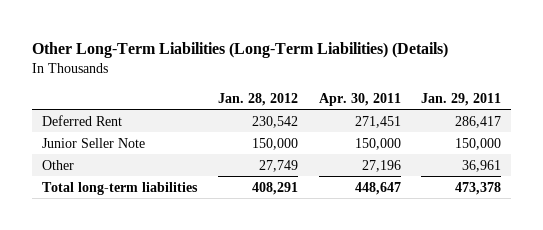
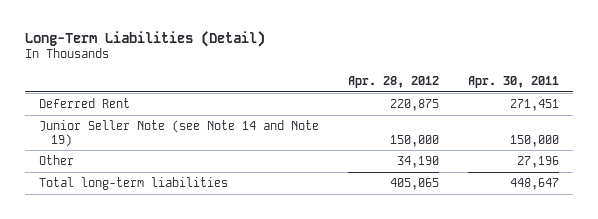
- Other Long-Term Liabilities (Long-Term Liabilities) (Details)
+ Long-Term Liabilities (Detail)
- | Jan. 28, 2012 | Apr. 30, 2011 | Jan. 29, 2011
+ | Apr. 28, 2012 | Apr. 30, 2011
- Junior Seller Note | 150,000 | 150,000 | 150,000
+ Junior Seller Note (see Note 14 and Note 19) | 150,000 | 150,000

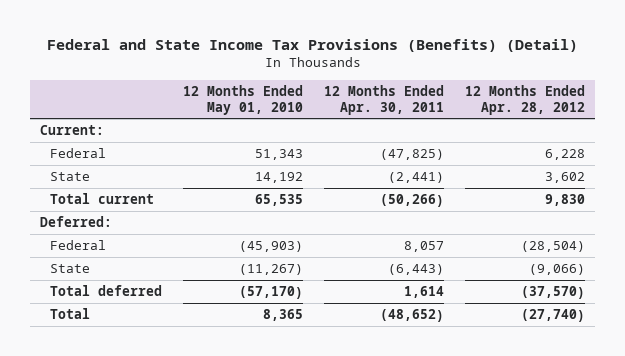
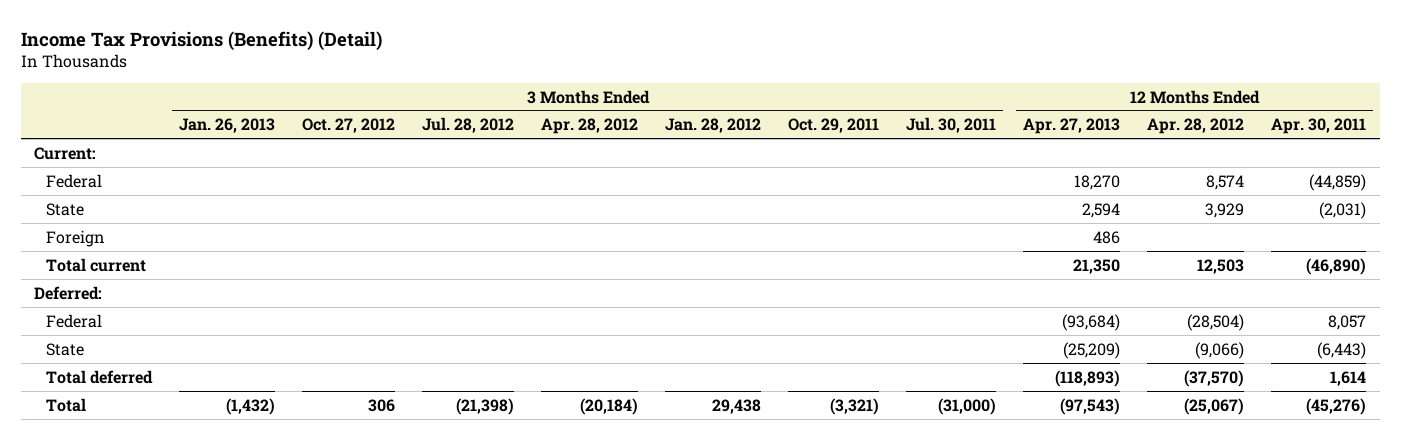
- Federal and State Income Tax Provisions (Benefits) (Detail)
+ Income Tax Provisions (Benefits) (Detail)
- | 12 Months Ended May 01, 2010 | 12 Months Ended Apr. 30, 2011 | 12 Months Ended Apr. 28, 2012
+ | 3 Months Ended Jan. 26, 2013 | 3 Months Ended Oct. 27, 2012 | 3 Months Ended Jul. 28, 2012 | 3 Months Ended Apr. 28, 2012 | 3 Months Ended Jan. 28, 2012 | 3 Months Ended Oct. 29, 2011 | 3 Months Ended Jul. 30, 2011 | 12 Months Ended Apr. 27, 2013 | 12 Months Ended Apr. 28, 2012 | 12 Months Ended Apr. 30, 2011
- Federal | 51,343 | (47,825) | 6,228
- State | 14,192 | (2,441) | 3,602
- Total current | 65,535 | (50,266) | 9,830
+ Federal | | | | | | | | 18,270 | 8,574 | (44,859)
+ State | | | | | | | | 2,594 | 3,929 | (2,031)
+ Foreign | | | | | | | | 486 | |
+ Total current | | | | | | | | 21,350 | 12,503 | (46,890)
- Total | 8,365 | (48,652) | (27,740)
+ Total | (1,432) | 306 | (21,398) | (20,184) | 29,438 | (3,321) | (31,000) | (97,543) | (25,067) | (45,276)

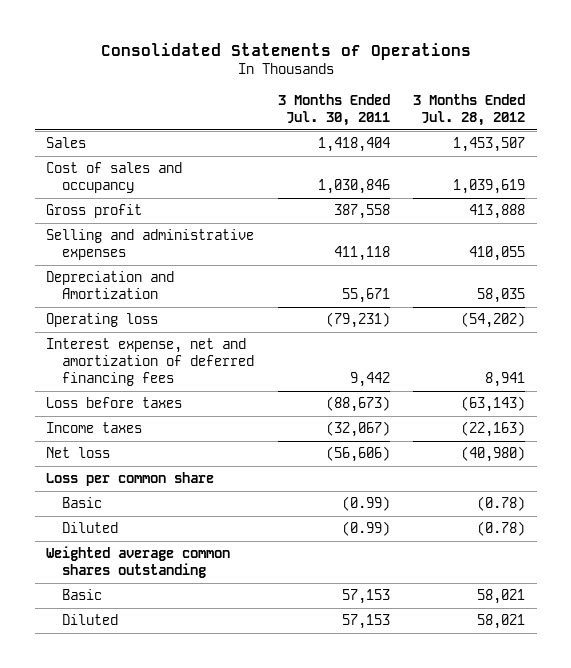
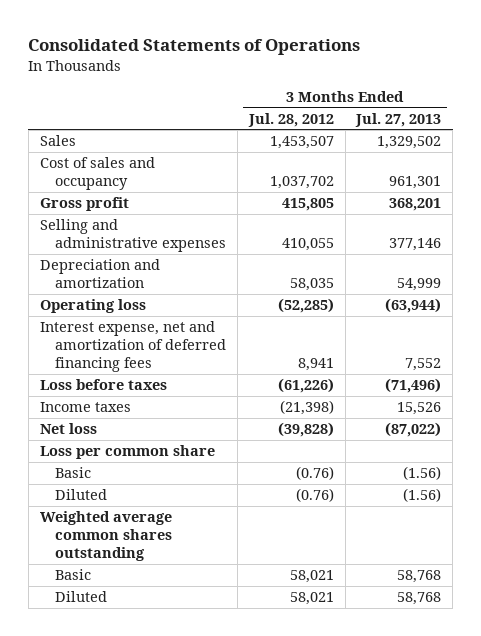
- | 3 Months Ended Jul. 30, 2011 | 3 Months Ended Jul. 28, 2012
+ | 3 Months Ended Jul. 28, 2012 | 3 Months Ended Jul. 27, 2013
- Cost of sales and occupancy | 1,030,846 | 1,039,619
- Gross profit | 387,558 | 413,888
+ Cost of sales and occupancy | 1,037,702 | 961,301
+ Gross profit | 415,805 | 368,201
- Depreciation and Amortization | 55,671 | 58,035
- Operating loss | (79,231) | (54,202)
+ Depreciation and amortization | 58,035 | 54,999
+ Operating loss | (52,285) | (63,944)
- Loss before taxes | (88,673) | (63,143)
- Income taxes | (32,067) | (22,163)
- Net loss | (56,606) | (40,980)
+ Loss before taxes | (61,226) | (71,496)
+ Income taxes | (21,398) | 15,526
+ Net loss | (39,828) | (87,022)
- Basic | (0.99) | (0.78)
- Diluted | (0.99) | (0.78)
+ Basic | (0.76) | (1.56)
+ Diluted | (0.76) | (1.56)

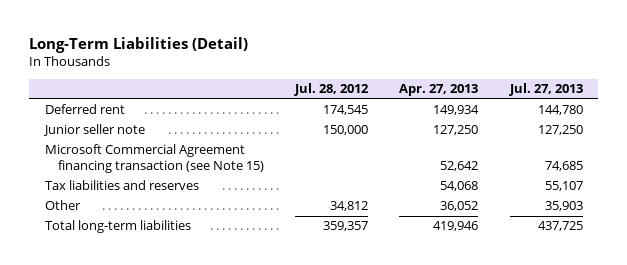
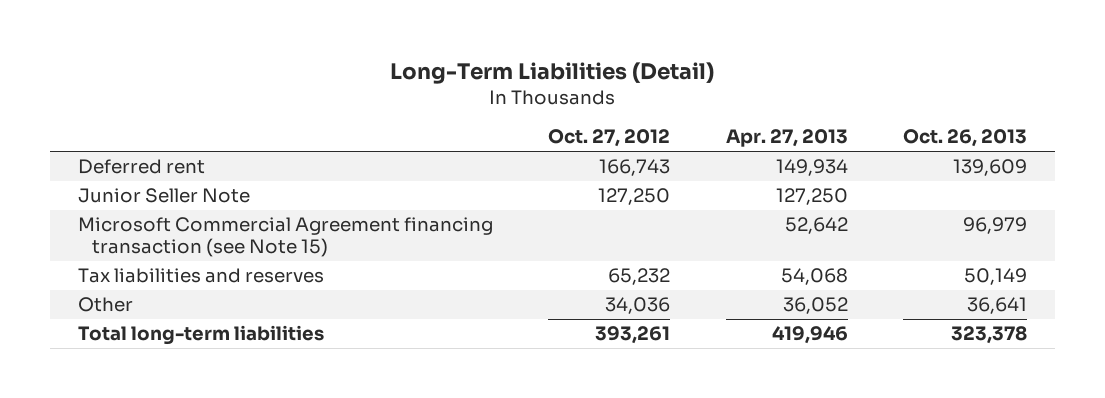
- | Jul. 28, 2012 | Apr. 27, 2013 | Jul. 27, 2013
+ | Oct. 27, 2012 | Apr. 27, 2013 | Oct. 26, 2013
- Junior seller note | 150,000 | 127,250 | 127,250
+ Junior Seller Note | 127,250 | 127,250 |

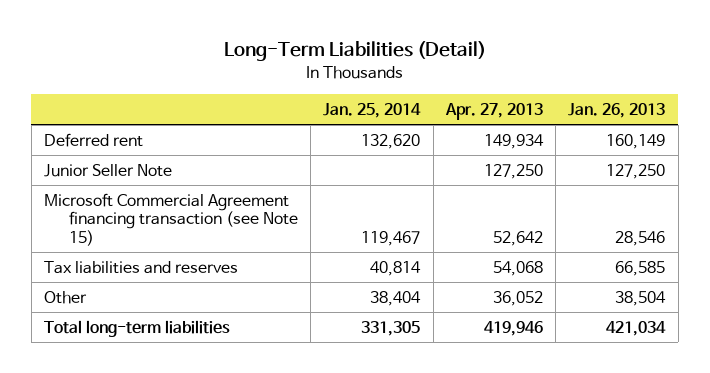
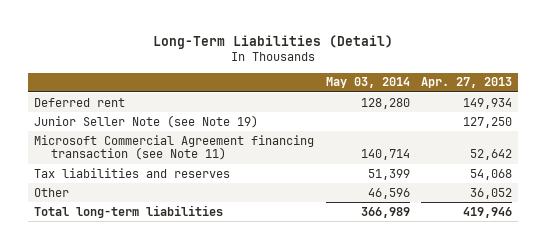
- | Jan. 25, 2014 | Apr. 27, 2013 | Jan. 26, 2013
+ | May 03, 2014 | Apr. 27, 2013
- Junior Seller Note | | 127,250 | 127,250
- Microsoft Commercial Agreement financing transaction (see Note 15) | 119,467 | 52,642 | 28,546
+ Junior Seller Note (see Note 19) | | 127,250
+ Microsoft Commercial Agreement financing transaction (see Note 11) | 140,714 | 52,642

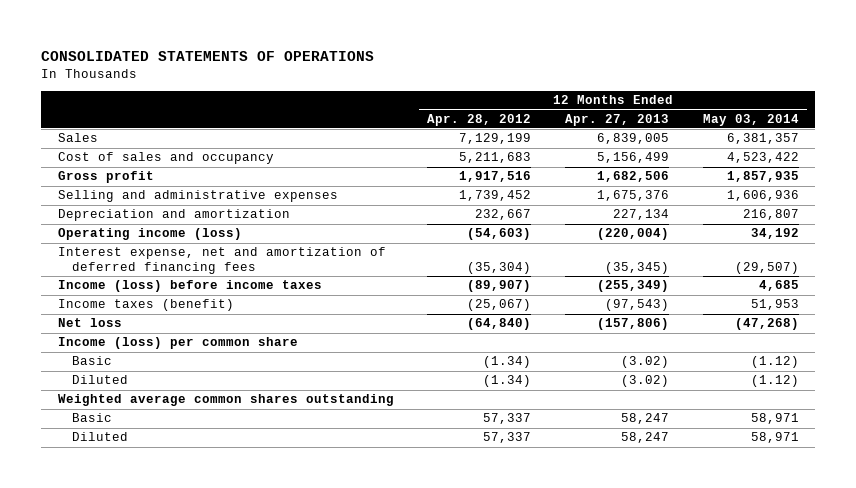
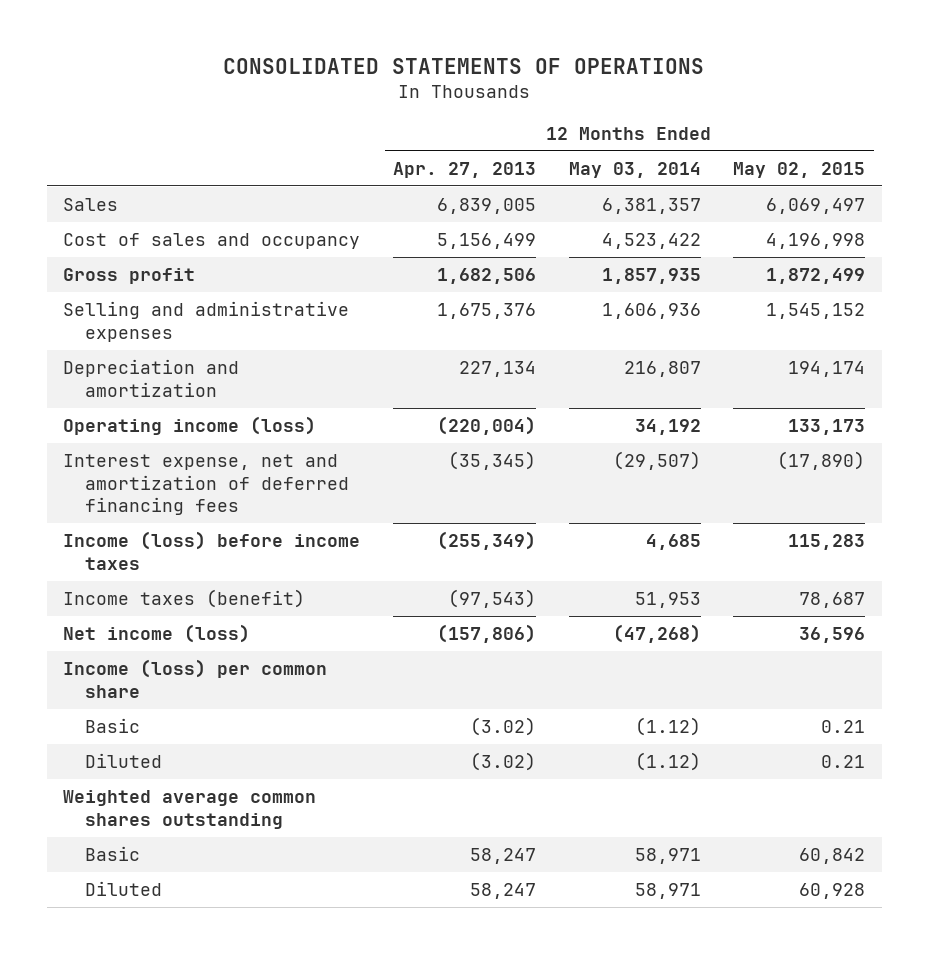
- | 12 Months Ended Apr. 28, 2012 | 12 Months Ended Apr. 27, 2013 | 12 Months Ended May 03, 2014
+ | 12 Months Ended Apr. 27, 2013 | 12 Months Ended May 03, 2014 | 12 Months Ended May 02, 2015
- Net loss | (64,840) | (157,806) | (47,268)
+ Net income (loss) | (157,806) | (47,268) | 36,596

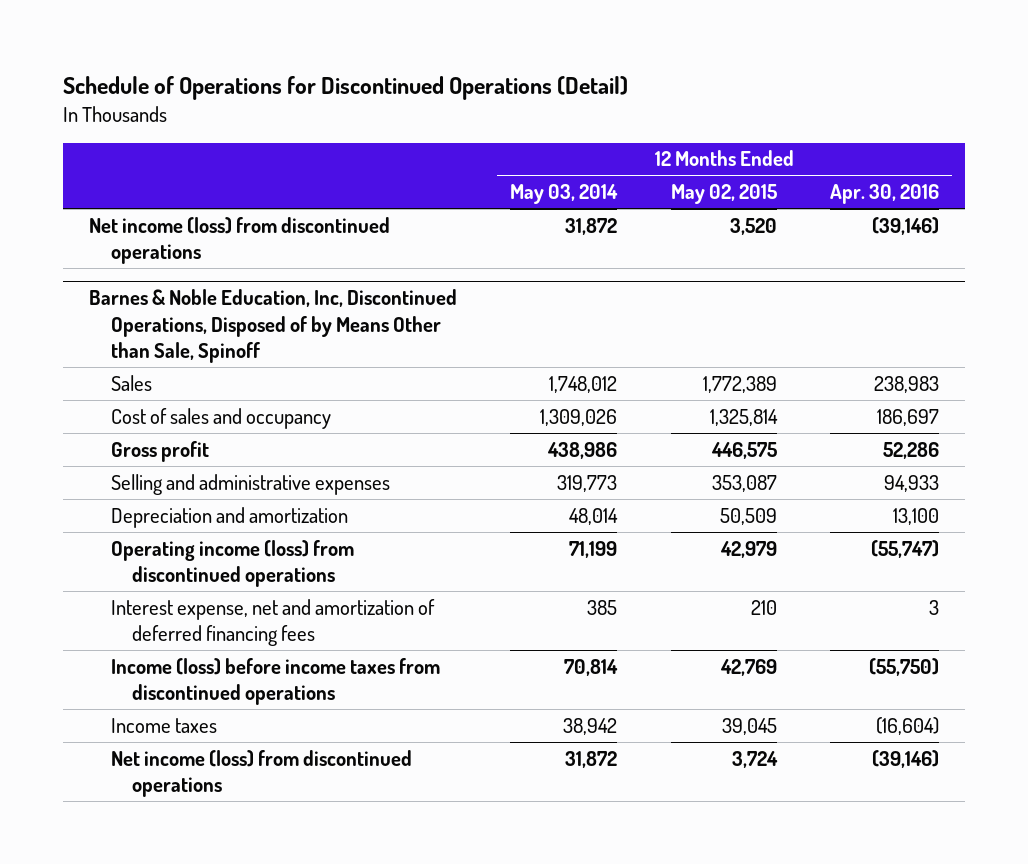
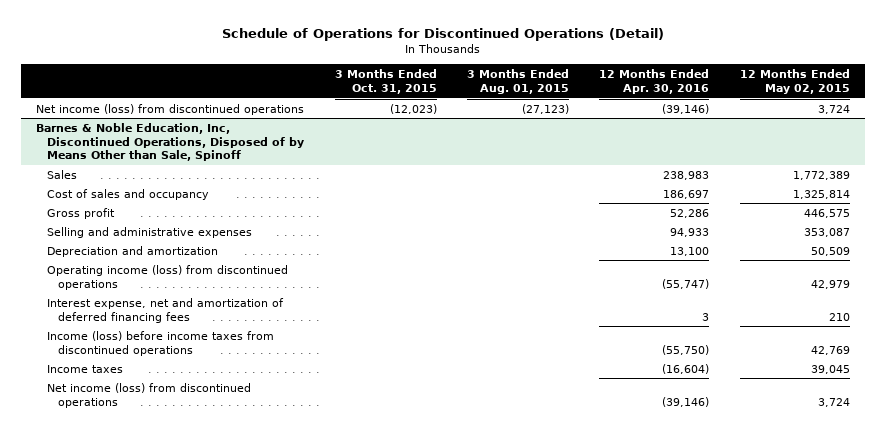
- | 12 Months Ended May 03, 2014 | 12 Months Ended May 02, 2015 | 12 Months Ended Apr. 30, 2016
+ | 3 Months Ended Oct. 31, 2015 | 3 Months Ended Aug. 01, 2015 | 12 Months Ended Apr. 30, 2016 | 12 Months Ended May 02, 2015
- Net income (loss) from discontinued operations | 31,872 | 3,520 | (39,146)
+ Net income (loss) from discontinued operations | (12,023) | (27,123) | (39,146) | 3,724

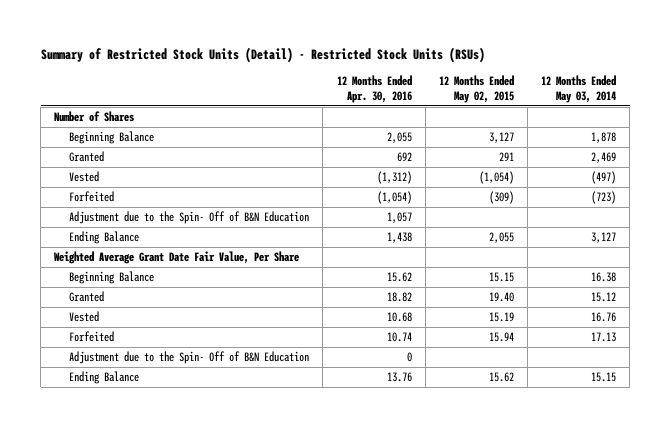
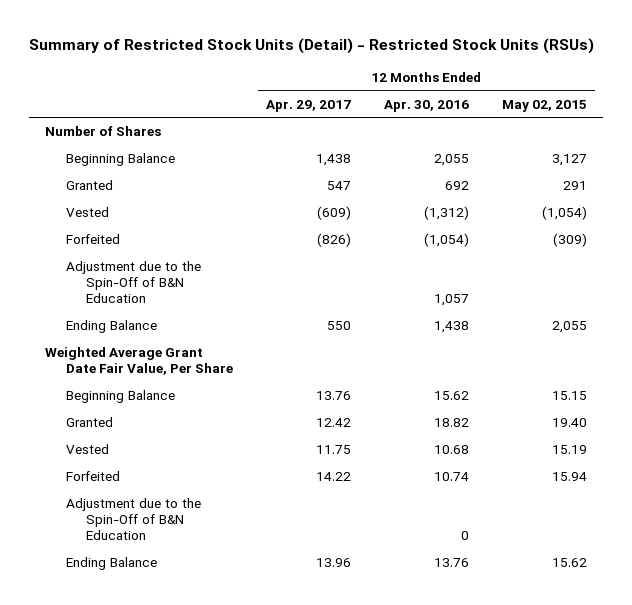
- | 12 Months Ended Apr. 30, 2016 | 12 Months Ended May 02, 2015 | 12 Months Ended May 03, 2014
+ | 12 Months Ended Apr. 29, 2017 | 12 Months Ended Apr. 30, 2016 | 12 Months Ended May 02, 2015
- Adjustment due to the Spin- Off of B&N Education | 1,057 | |
+ Adjustment due to the Spin-Off of B&N Education | | 1,057 |
- Adjustment due to the Spin- Off of B&N Education | 0 | |
+ Adjustment due to the Spin-Off of B&N Education | | 0 |

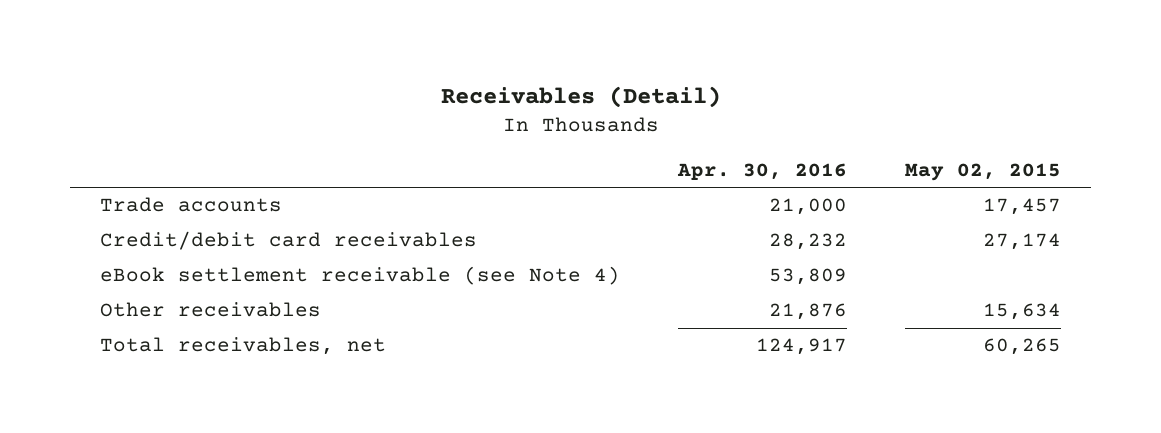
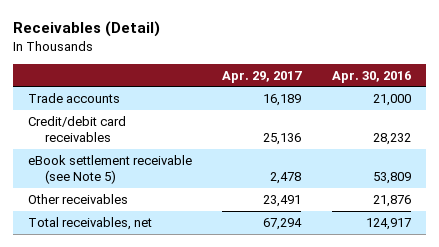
- | Apr. 30, 2016 | May 02, 2015
+ | Apr. 29, 2017 | Apr. 30, 2016
- eBook settlement receivable (see Note 4) | 53,809 |
+ eBook settlement receivable (see Note 5) | 2,478 | 53,809

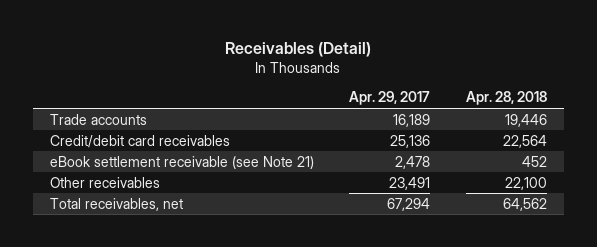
- | Apr. 29, 2017 | Apr. 30, 2016
+ | Apr. 29, 2017 | Apr. 28, 2018
- eBook settlement receivable (see Note 5) | 2,478 | 53,809
+ eBook settlement receivable (see Note 21) | 2,478 | 452

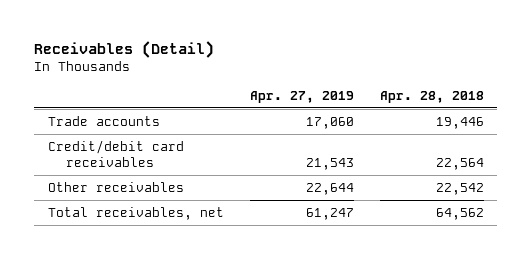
- | Apr. 29, 2017 | Apr. 28, 2018
+ | Apr. 27, 2019 | Apr. 28, 2018
- eBook settlement receivable (see Note 21) | 2,478 | 452
- Other receivables | 23,491 | 22,100
+ Other receivables | 22,644 | 22,542

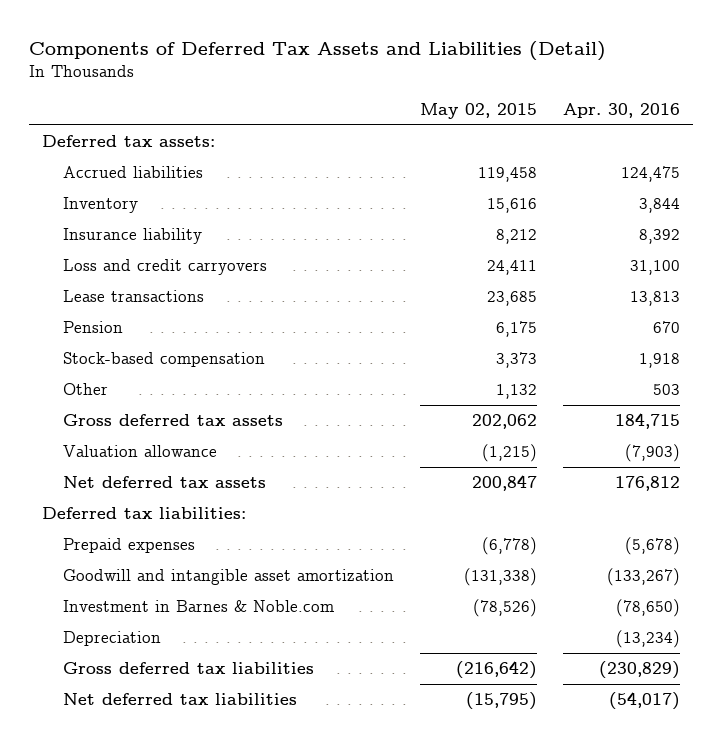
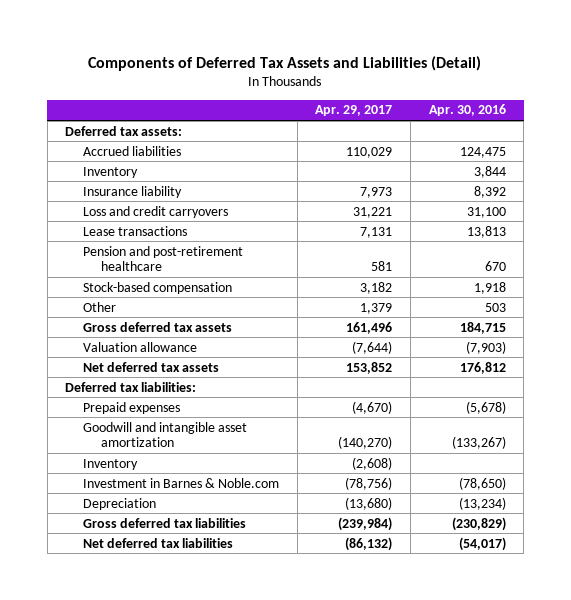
- | May 02, 2015 | Apr. 30, 2016
+ | Apr. 29, 2017 | Apr. 30, 2016
- Pension | 6,175 | 670
+ Pension and post-retirement healthcare | 581 | 670
+ Inventory | (2,608) |

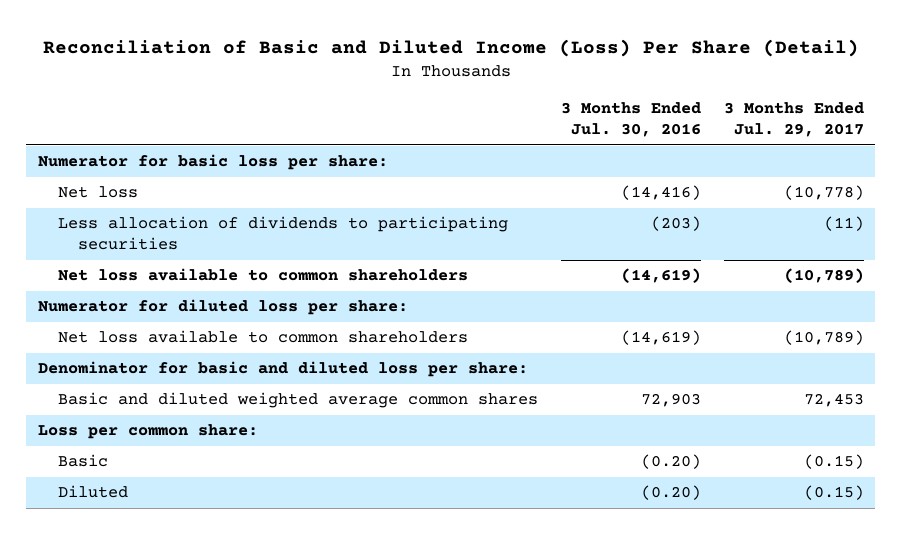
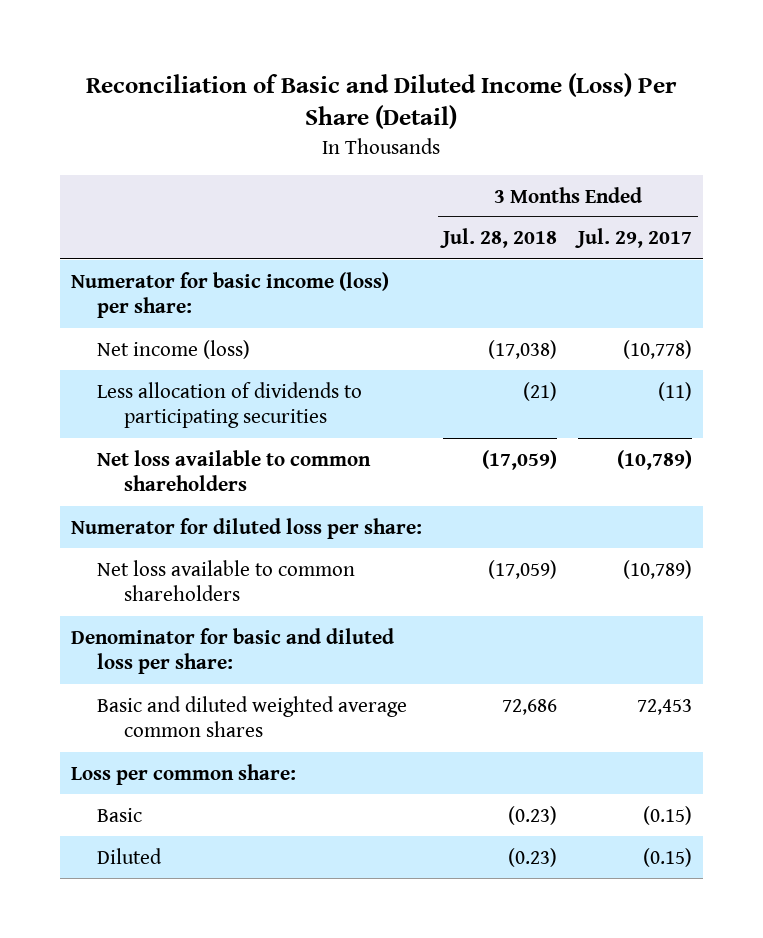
- | 3 Months Ended Jul. 30, 2016 | 3 Months Ended Jul. 29, 2017
+ | 3 Months Ended Jul. 28, 2018 | 3 Months Ended Jul. 29, 2017
- Numerator for basic loss per share:
- Net loss | (14,416) | (10,778)
+ Numerator for basic income (loss) per share:
+ Net income (loss) | (17,038) | (10,778)

